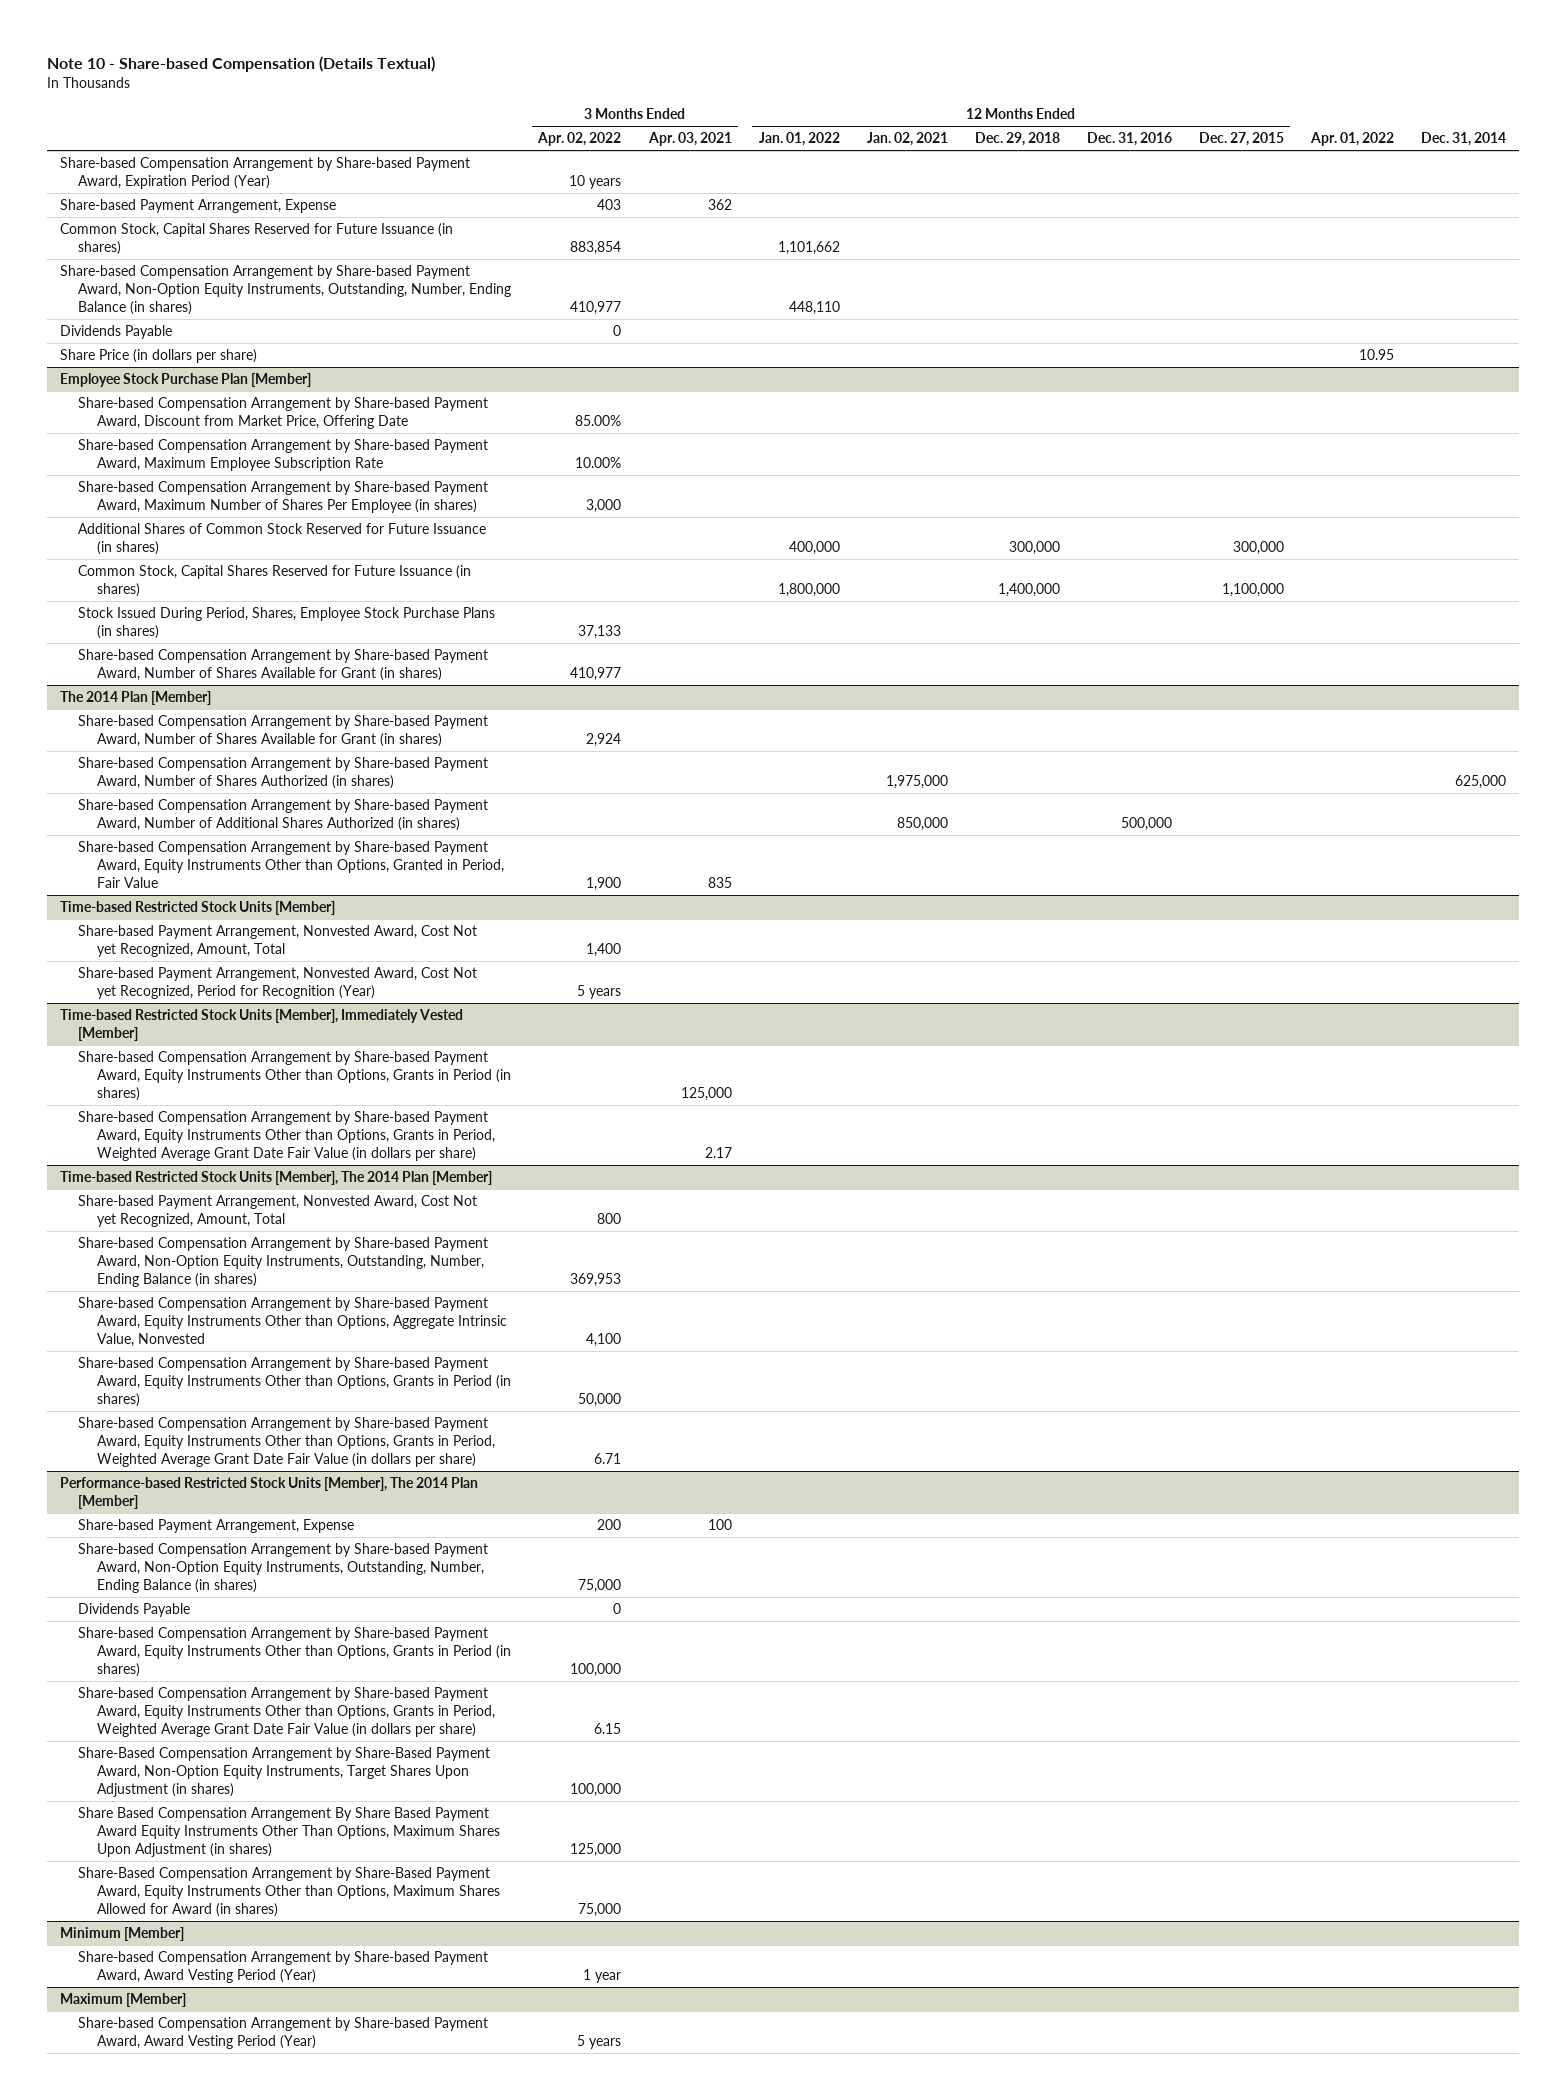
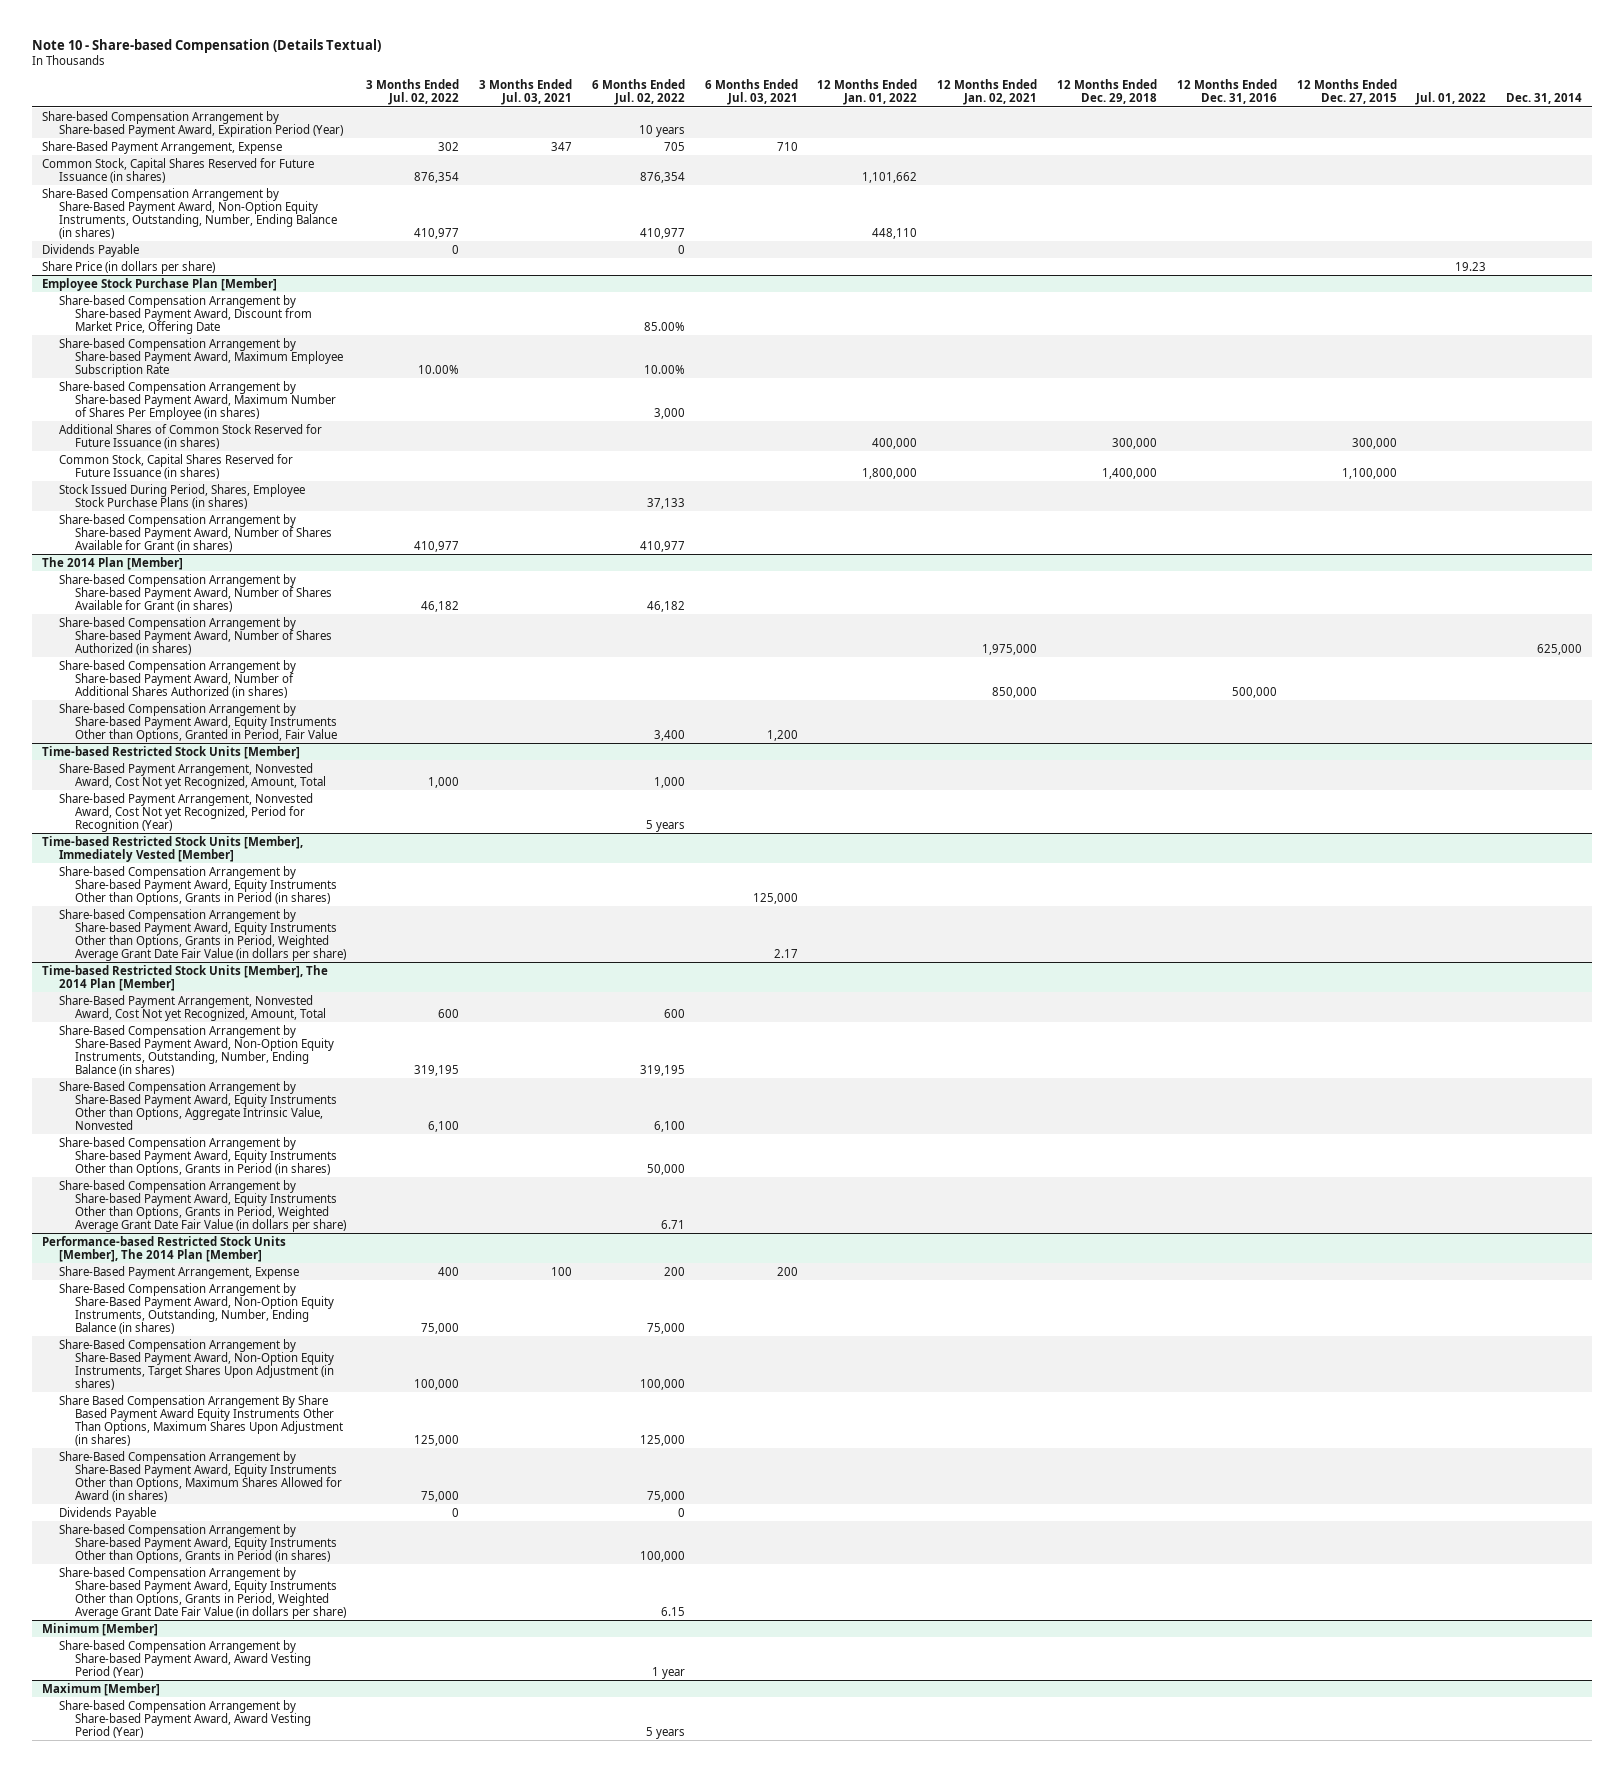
- | 3 Months Ended Apr. 02, 2022 | 3 Months Ended Apr. 03, 2021 | 12 Months Ended Jan. 01, 2022 | 12 Months Ended Jan. 02, 2021 | 12 Months Ended Dec. 29, 2018 | 12 Months Ended Dec. 31, 2016 | 12 Months Ended Dec. 27, 2015 | Apr. 01, 2022 | Dec. 31, 2014
+ | 3 Months Ended Jul. 02, 2022 | 3 Months Ended Jul. 03, 2021 | 6 Months Ended Jul. 02, 2022 | 6 Months Ended Jul. 03, 2021 | 12 Months Ended Jan. 01, 2022 | 12 Months Ended Jan. 02, 2021 | 12 Months Ended Dec. 29, 2018 | 12 Months Ended Dec. 31, 2016 | 12 Months Ended Dec. 27, 2015 | Jul. 01, 2022 | Dec. 31, 2014
- Share-based Payment Arrangement, Expense | 403 | 362 | | | | | | |
+ Share-Based Payment Arrangement, Expense | 302 | 347 | 705 | 710 | | | | | | |
- Share-based Compensation Arrangement by Share-based Payment Award, Non-Option Equity Instruments, Outstanding, Number, Ending Balance (in shares) | 410,977 | | 448,110 | | | | | |
+ Share-Based Compensation Arrangement by Share-Based Payment Award, Non-Option Equity Instruments, Outstanding, Number, Ending Balance (in shares) | 410,977 | | 410,977 | | 448,110 | | | | | |
@ Time-based Restricted Stock Units [Member]
- Share-based Payment Arrangement, Nonvested Award, Cost Not yet Recognized, Amount, Total | 1,400 | | | | | | | |
+ Share-Based Payment Arrangement, Nonvested Award, Cost Not yet Recognized, Amount, Total | 1,000 | | 1,000 | | | | | | | |
@ Time-based Restricted Stock Units [Member], The 2014 Plan [Member]
- Share-based Payment Arrangement, Nonvested Award, Cost Not yet Recognized, Amount, Total | 800 | | | | | | | |
- Share-based Compensation Arrangement by Share-based Payment Award, Non-Option Equity Instruments, Outstanding, Number, Ending Balance (in shares) | 369,953 | | | | | | | |
- Share-based Compensation Arrangement by Share-based Payment Award, Equity Instruments Other than Options, Aggregate Intrinsic Value, Nonvested | 4,100 | | | | | | | |
+ Share-Based Payment Arrangement, Nonvested Award, Cost Not yet Recognized, Amount, Total | 600 | | 600 | | | | | | | |
+ Share-Based Compensation Arrangement by Share-Based Payment Award, Non-Option Equity Instruments, Outstanding, Number, Ending Balance (in shares) | 319,195 | | 319,195 | | | | | | | |
+ Share-Based Compensation Arrangement by Share-Based Payment Award, Equity Instruments Other than Options, Aggregate Intrinsic Value, Nonvested | 6,100 | | 6,100 | | | | | | | |
@ Performance-based Restricted Stock Units [Member], The 2014 Plan [Member]
- Share-based Payment Arrangement, Expense | 200 | 100 | | | | | | |
- Share-based Compensation Arrangement by Share-based Payment Award, Non-Option Equity Instruments, Outstanding, Number, Ending Balance (in shares) | 75,000 | | | | | | | |
+ Share-Based Payment Arrangement, Expense | 400 | 100 | 200 | 200 | | | | | | |
+ Share-Based Compensation Arrangement by Share-Based Payment Award, Non-Option Equity Instruments, Outstanding, Number, Ending Balance (in shares) | 75,000 | | 75,000 | | | | | | | |
moved down: Dividends Payable | 0 | | 0 | | | | | | | |
moved down: Share-based Compensation Arrangement by Share-based Payment Award, Equity Instruments Other than Options, Grants in Period (in shares) | | | 100,000 | | | | | | | |
moved down: Share-based Compensation Arrangement by Share-based Payment Award, Equity Instruments Other than Options, Grants in Period, Weighted Average Grant Date Fair Value (in dollars per share) | | | 6.15 | | | | | | | |

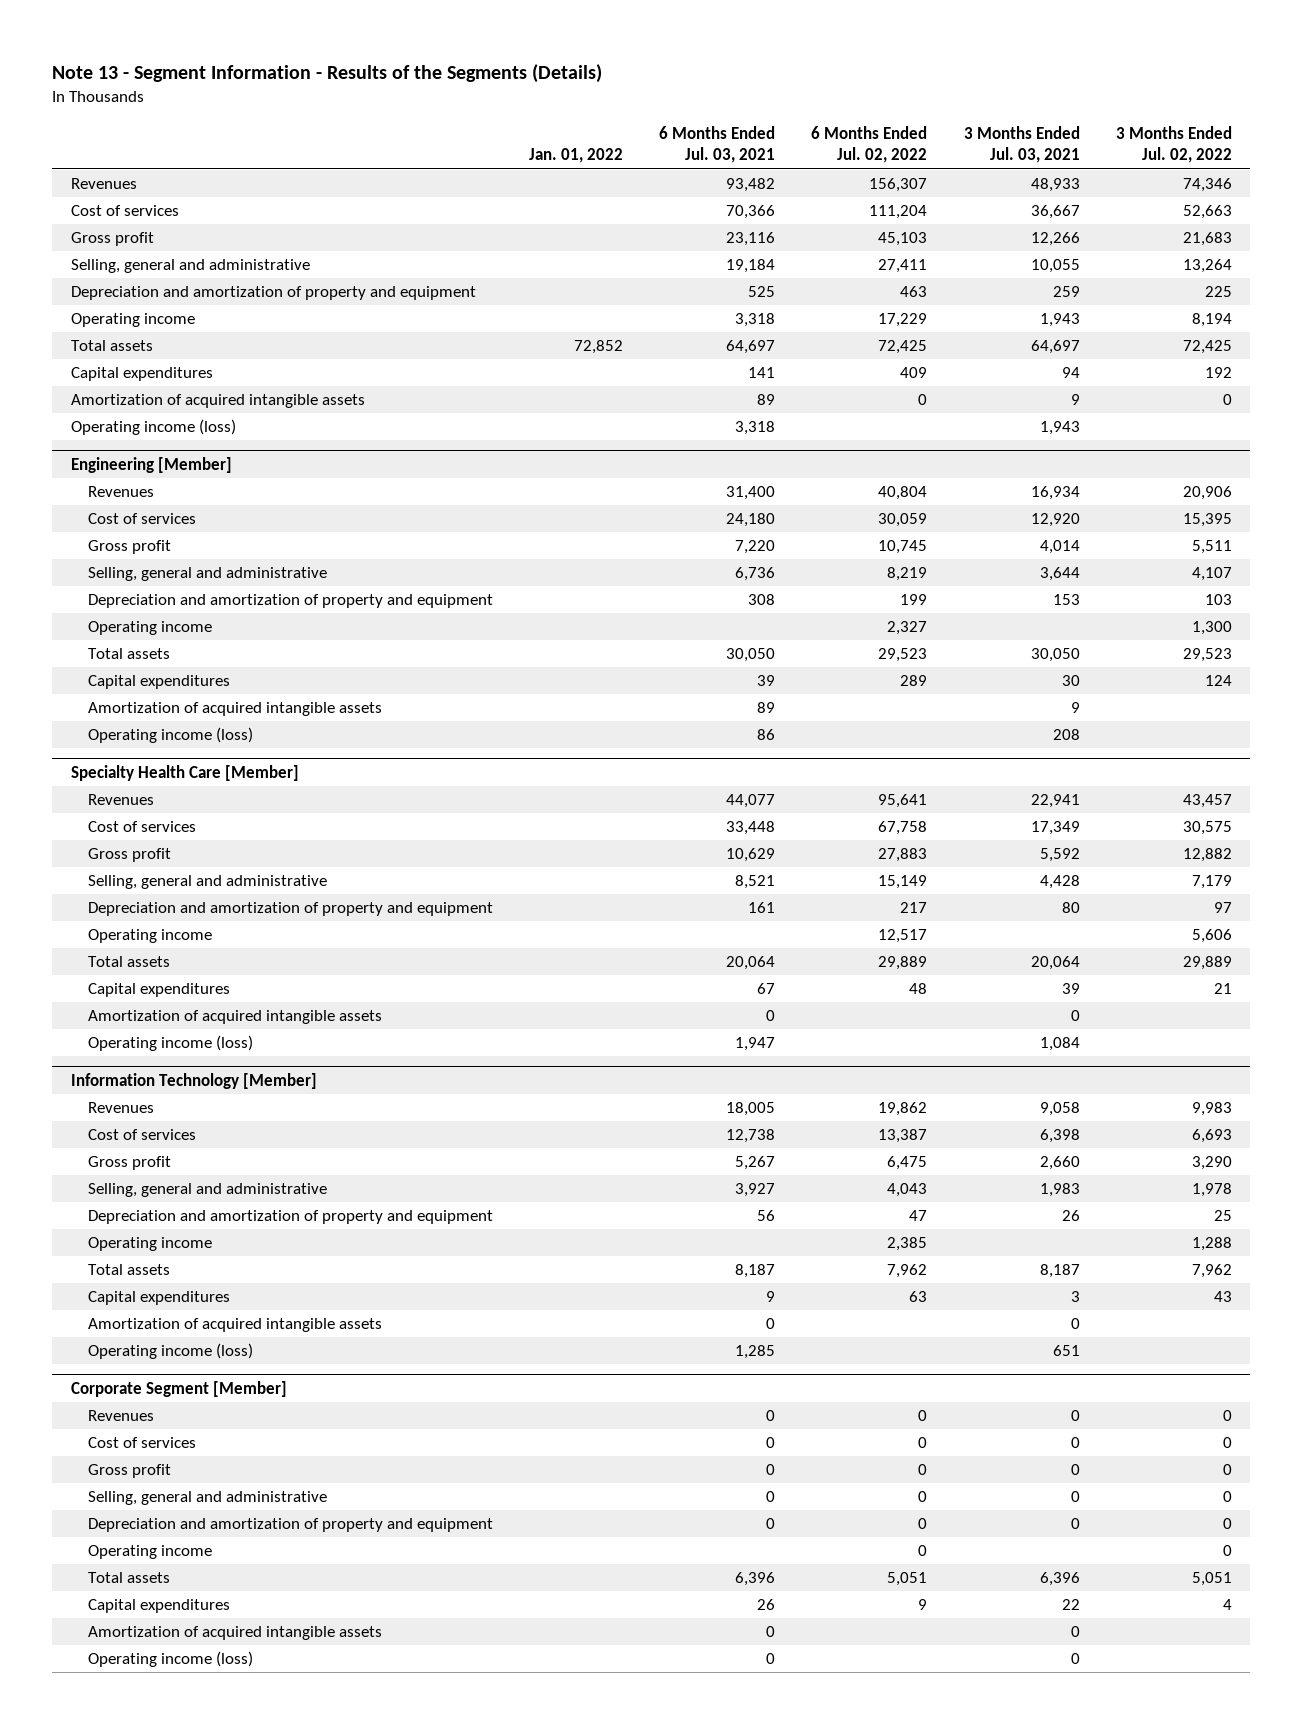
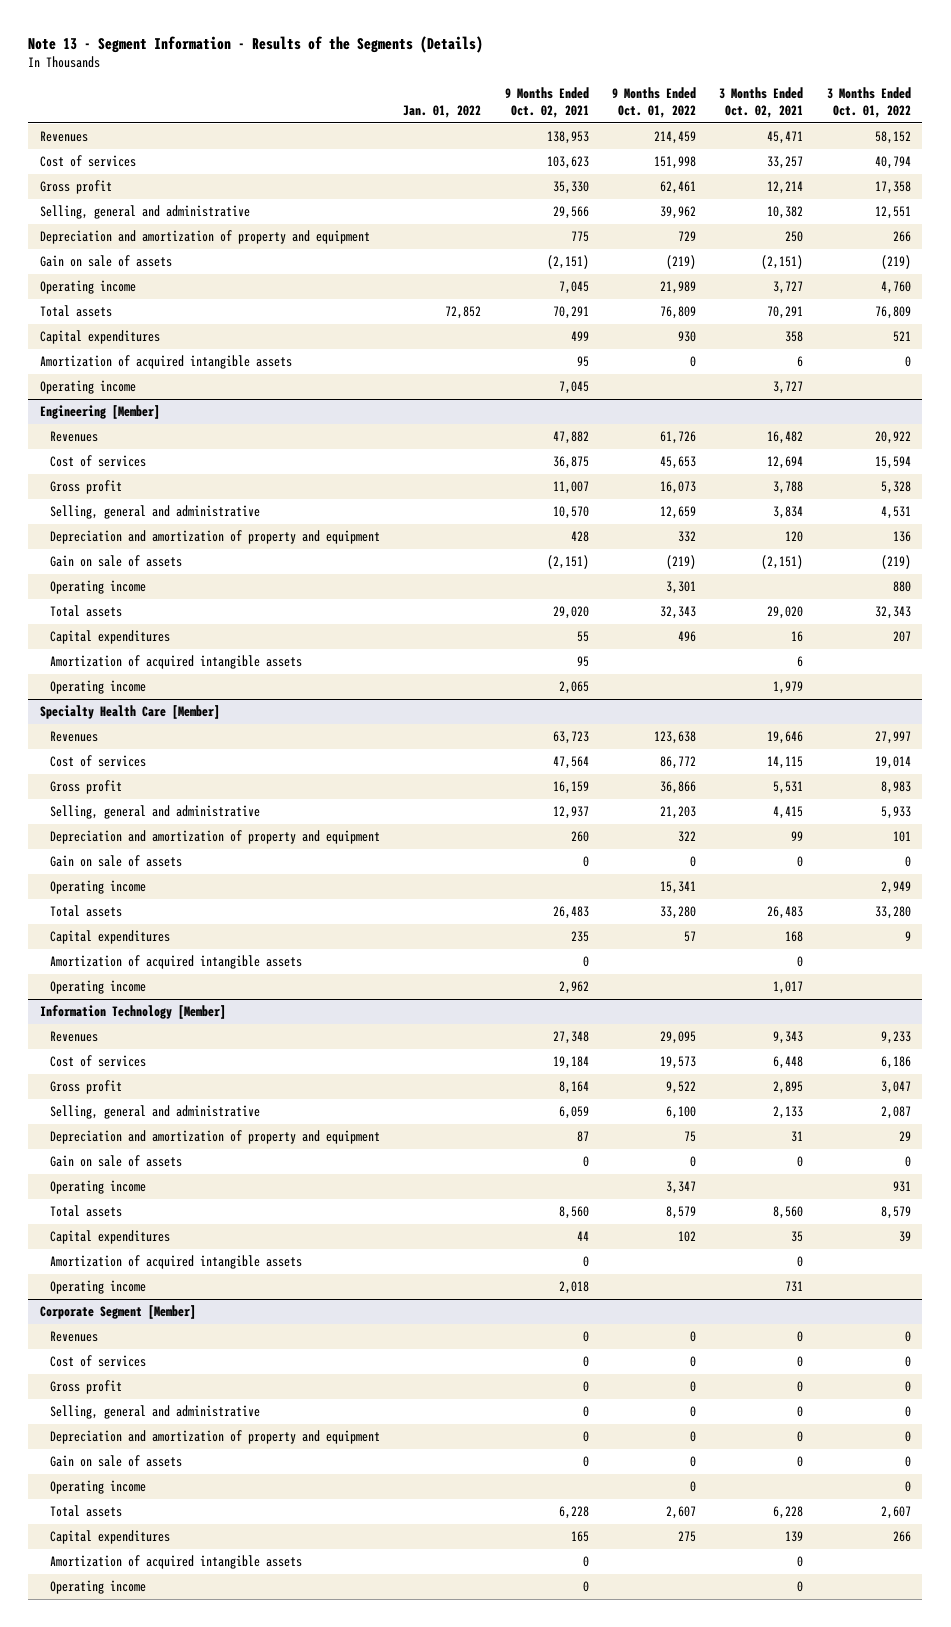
- | Jan. 01, 2022 | 6 Months Ended Jul. 03, 2021 | 6 Months Ended Jul. 02, 2022 | 3 Months Ended Jul. 03, 2021 | 3 Months Ended Jul. 02, 2022
+ | Jan. 01, 2022 | 9 Months Ended Oct. 02, 2021 | 9 Months Ended Oct. 01, 2022 | 3 Months Ended Oct. 02, 2021 | 3 Months Ended Oct. 01, 2022
+ Gain on sale of assets | | (2,151) | (219) | (2,151) | (219)
- Operating income (loss) | | 3,318 | | 1,943 |
+ Operating income | | 7,045 | | 3,727 |
@ Engineering [Member]
+ Gain on sale of assets | | (2,151) | (219) | (2,151) | (219)
- Operating income (loss) | | 86 | | 208 |
+ Operating income | | 2,065 | | 1,979 |
@ Specialty Health Care [Member]
+ Gain on sale of assets | | 0 | 0 | 0 | 0
- Operating income (loss) | | 1,947 | | 1,084 |
+ Operating income | | 2,962 | | 1,017 |
@ Information Technology [Member]
+ Gain on sale of assets | | 0 | 0 | 0 | 0
- Operating income (loss) | | 1,285 | | 651 |
+ Operating income | | 2,018 | | 731 |
@ Corporate Segment [Member]
+ Gain on sale of assets | | 0 | 0 | 0 | 0
- Operating income (loss) | | 0 | | 0 |
+ Operating income | | 0 | | 0 |

